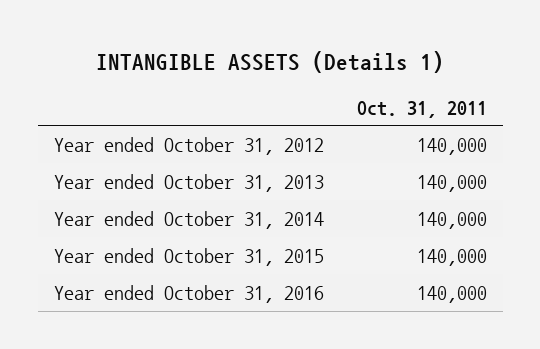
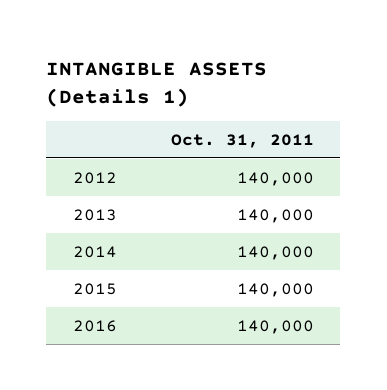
- Year ended October 31, 2012 | 140,000
- Year ended October 31, 2013 | 140,000
- Year ended October 31, 2014 | 140,000
- Year ended October 31, 2015 | 140,000
- Year ended October 31, 2016 | 140,000
+ 2012 | 140,000
+ 2013 | 140,000
+ 2014 | 140,000
+ 2015 | 140,000
+ 2016 | 140,000

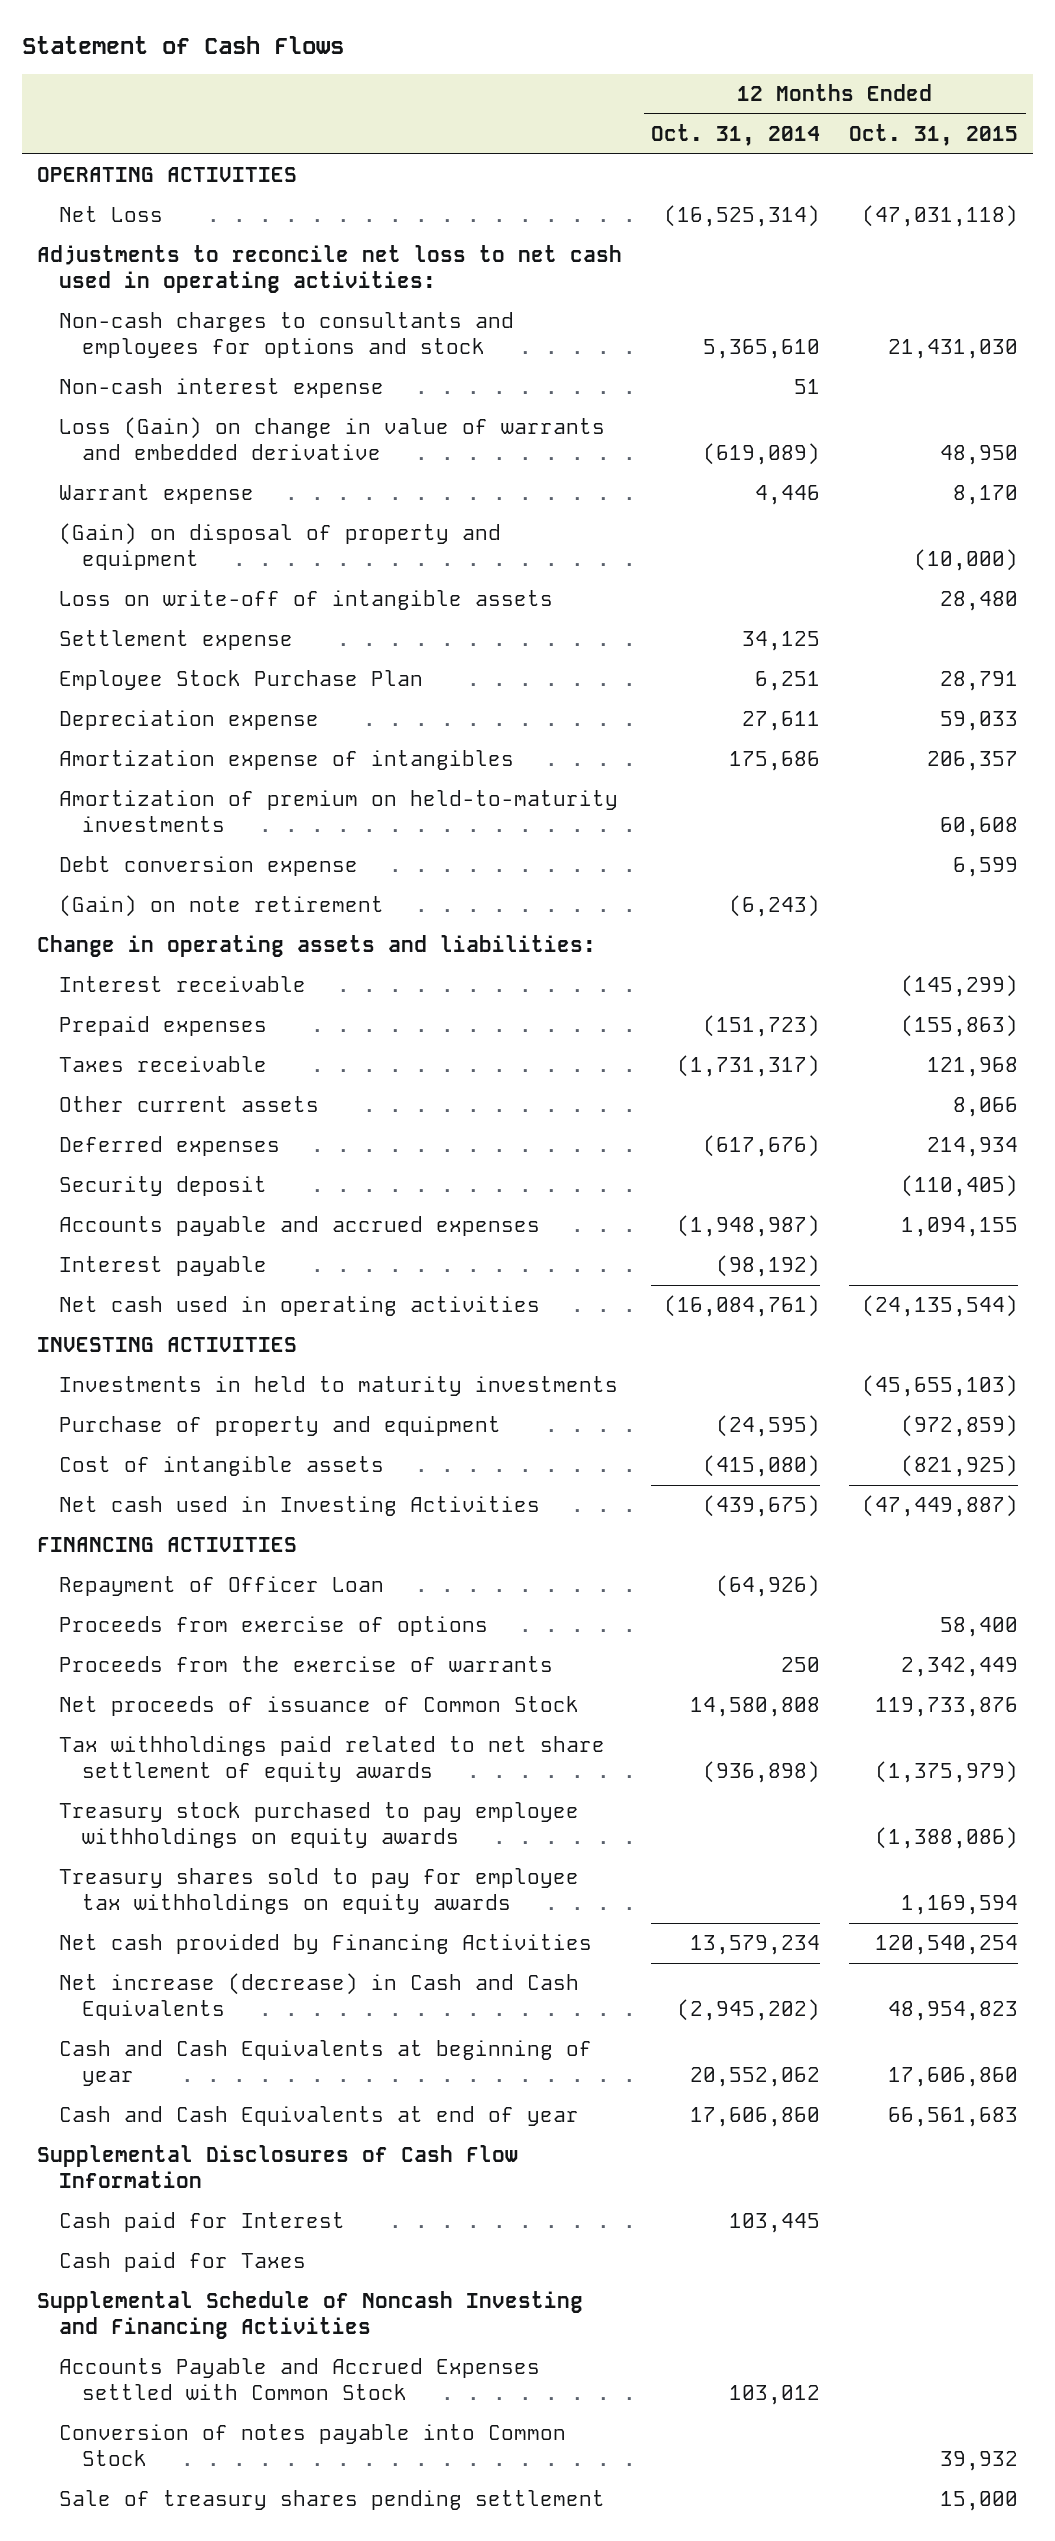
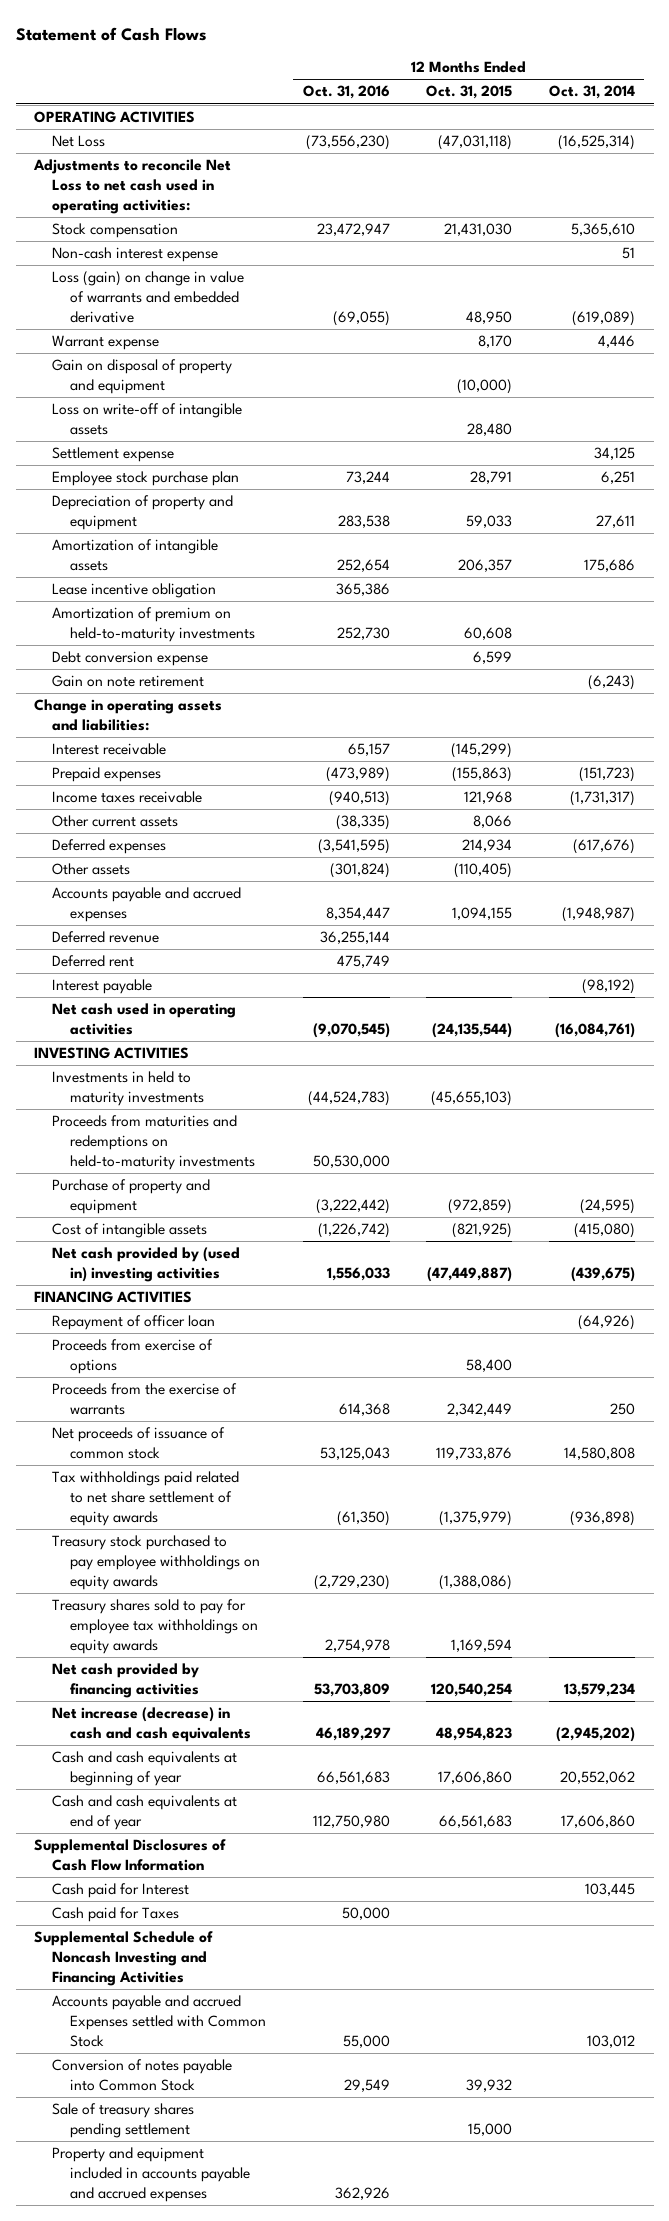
- | 12 Months Ended Oct. 31, 2014 | 12 Months Ended Oct. 31, 2015
+ | 12 Months Ended Oct. 31, 2016 | 12 Months Ended Oct. 31, 2015 | 12 Months Ended Oct. 31, 2014
- Adjustments to reconcile net loss to net cash used in operating activities:
- Non-cash charges to consultants and employees for options and stock | 5,365,610 | 21,431,030
+ Adjustments to reconcile Net Loss to net cash used in operating activities:
+ Stock compensation | 23,472,947 | 21,431,030 | 5,365,610
- Loss (Gain) on change in value of warrants and embedded derivative | (619,089) | 48,950
+ Loss (gain) on change in value of warrants and embedded derivative | (69,055) | 48,950 | (619,089)
- (Gain) on disposal of property and equipment | | (10,000)
+ Gain on disposal of property and equipment | | (10,000) |
- Employee Stock Purchase Plan | 6,251 | 28,791
- Depreciation expense | 27,611 | 59,033
- Amortization expense of intangibles | 175,686 | 206,357
+ Employee stock purchase plan | 73,244 | 28,791 | 6,251
+ Depreciation of property and equipment | 283,538 | 59,033 | 27,611
+ Amortization of intangible assets | 252,654 | 206,357 | 175,686
+ Lease incentive obligation | 365,386 | |
- (Gain) on note retirement | (6,243) |
+ Gain on note retirement | | | (6,243)
- Taxes receivable | (1,731,317) | 121,968
+ Income taxes receivable | (940,513) | 121,968 | (1,731,317)
- Security deposit | | (110,405)
+ Other assets | (301,824) | (110,405) |
+ Deferred revenue | 36,255,144 | |
+ Deferred rent | 475,749 | |
+ Proceeds from maturities and redemptions on held-to-maturity investments | 50,530,000 | |
- Net cash used in Investing Activities | (439,675) | (47,449,887)
+ Net cash provided by (used in) investing activities | 1,556,033 | (47,449,887) | (439,675)
- Repayment of Officer Loan | (64,926) |
+ Repayment of officer loan | | | (64,926)
- Net proceeds of issuance of Common Stock | 14,580,808 | 119,733,876
+ Net proceeds of issuance of common stock | 53,125,043 | 119,733,876 | 14,580,808
- Net cash provided by Financing Activities | 13,579,234 | 120,540,254
- Net increase (decrease) in Cash and Cash Equivalents | (2,945,202) | 48,954,823
- Cash and Cash Equivalents at beginning of year | 20,552,062 | 17,606,860
- Cash and Cash Equivalents at end of year | 17,606,860 | 66,561,683
+ Net cash provided by financing activities | 53,703,809 | 120,540,254 | 13,579,234
+ Net increase (decrease) in cash and cash equivalents | 46,189,297 | 48,954,823 | (2,945,202)
+ Cash and cash equivalents at beginning of year | 66,561,683 | 17,606,860 | 20,552,062
+ Cash and cash equivalents at end of year | 112,750,980 | 66,561,683 | 17,606,860
- Accounts Payable and Accrued Expenses settled with Common Stock | 103,012 |
+ Accounts payable and accrued Expenses settled with Common Stock | 55,000 | | 103,012
+ Property and equipment included in accounts payable and accrued expenses | 362,926 | |

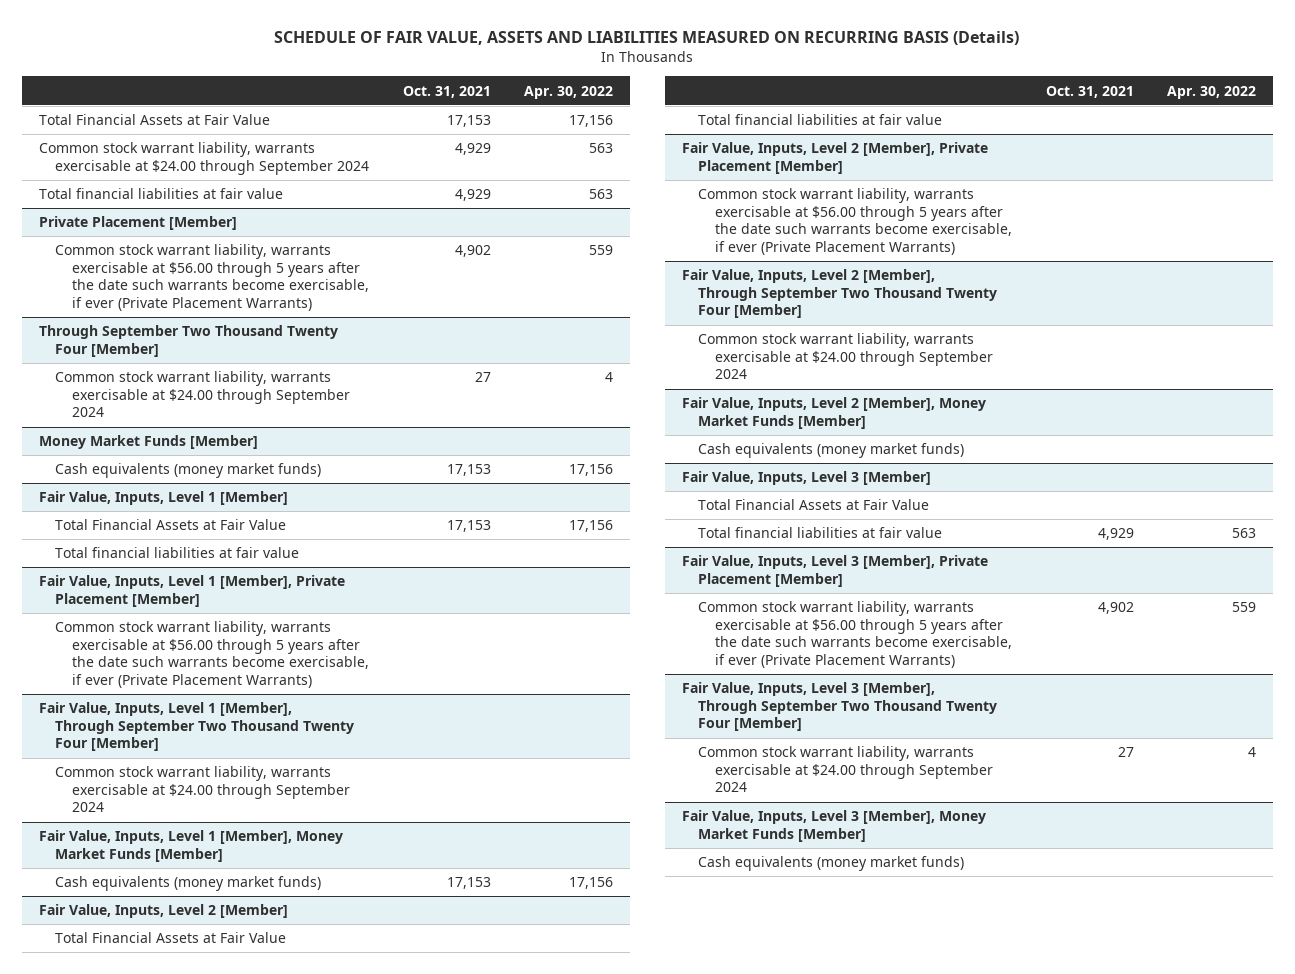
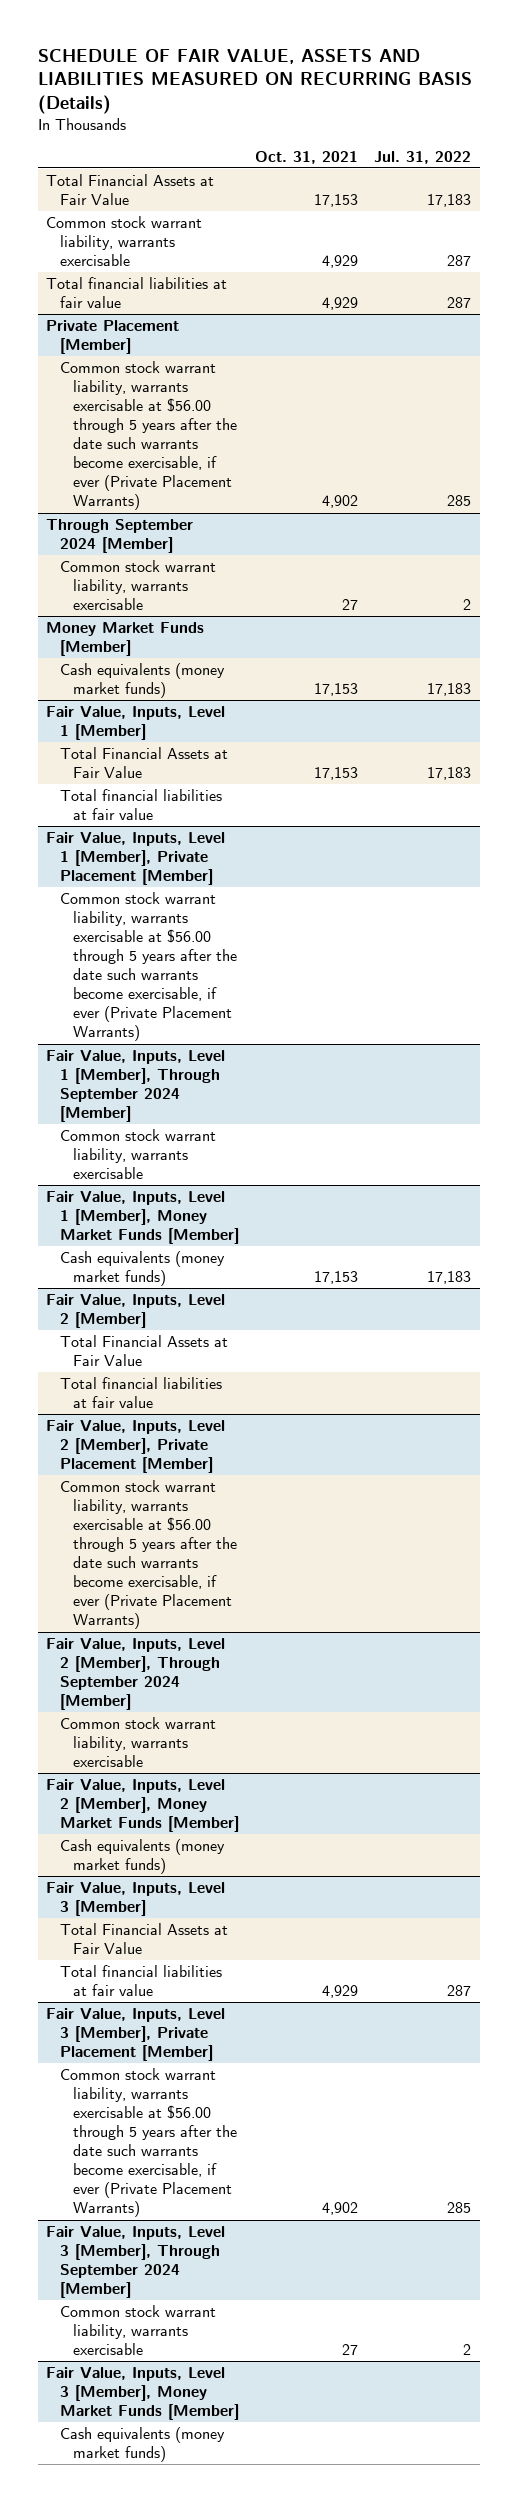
- | Oct. 31, 2021 | Apr. 30, 2022
+ | Oct. 31, 2021 | Jul. 31, 2022
- Common stock warrant liability, warrants exercisable at $24.00 through September 2024 | 4,929 | 563
+ Common stock warrant liability, warrants exercisable | 4,929 | 287
- Through September Two Thousand Twenty Four [Member]
- Common stock warrant liability, warrants exercisable at $24.00 through September 2024 | 27 | 4
+ Through September 2024 [Member]
+ Common stock warrant liability, warrants exercisable | 27 | 2
- Fair Value, Inputs, Level 1 [Member], Through September Two Thousand Twenty Four [Member]
- Common stock warrant liability, warrants exercisable at $24.00 through September 2024
+ Fair Value, Inputs, Level 1 [Member], Through September 2024 [Member]
+ Common stock warrant liability, warrants exercisable
- Fair Value, Inputs, Level 2 [Member], Through September Two Thousand Twenty Four [Member]
- Common stock warrant liability, warrants exercisable at $24.00 through September 2024
+ Fair Value, Inputs, Level 2 [Member], Through September 2024 [Member]
+ Common stock warrant liability, warrants exercisable
- Fair Value, Inputs, Level 3 [Member], Through September Two Thousand Twenty Four [Member]
- Common stock warrant liability, warrants exercisable at $24.00 through September 2024 | 27 | 4
+ Fair Value, Inputs, Level 3 [Member], Through September 2024 [Member]
+ Common stock warrant liability, warrants exercisable | 27 | 2

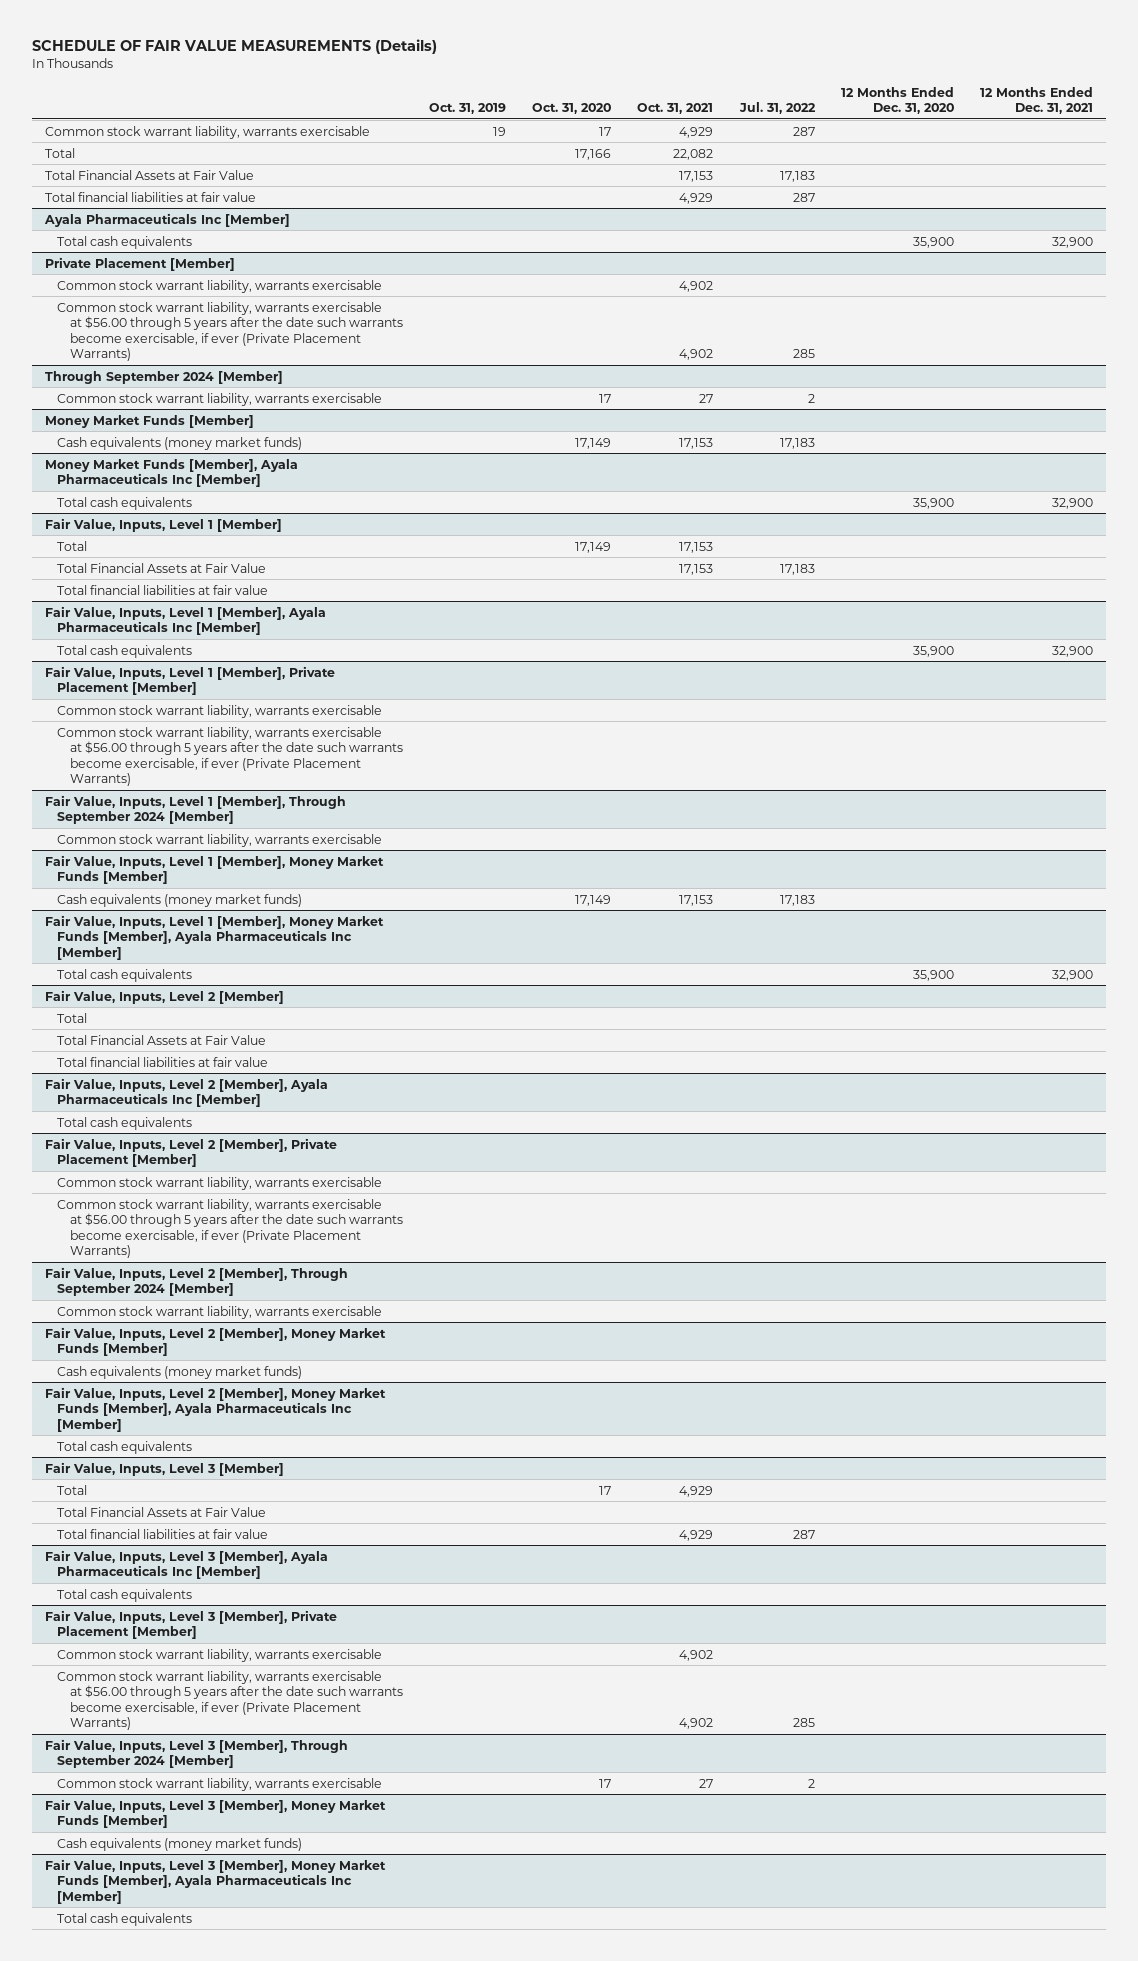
- SCHEDULE OF FAIR VALUE, ASSETS AND LIABILITIES MEASURED ON RECURRING BASIS (Details)
+ SCHEDULE OF FAIR VALUE MEASUREMENTS (Details)
- | Oct. 31, 2021 | Jul. 31, 2022
+ | Oct. 31, 2019 | Oct. 31, 2020 | Oct. 31, 2021 | Jul. 31, 2022 | 12 Months Ended Dec. 31, 2020 | 12 Months Ended Dec. 31, 2021
+ Total | | 17,166 | 22,082 | | |
moved down: Total Financial Assets at Fair Value | | | 17,153 | 17,183 | |
+ Ayala Pharmaceuticals Inc [Member]
+ Total cash equivalents | | | | | 35,900 | 32,900
@ Private Placement [Member]
+ Common stock warrant liability, warrants exercisable | | | 4,902 | | |
+ Money Market Funds [Member], Ayala Pharmaceuticals Inc [Member]
+ Total cash equivalents | | | | | 35,900 | 32,900
@ Fair Value, Inputs, Level 1 [Member]
+ Total | | 17,149 | 17,153 | | |
+ Fair Value, Inputs, Level 1 [Member], Ayala Pharmaceuticals Inc [Member]
+ Total cash equivalents | | | | | 35,900 | 32,900
@ Fair Value, Inputs, Level 1 [Member], Private Placement [Member]
+ Common stock warrant liability, warrants exercisable
+ Fair Value, Inputs, Level 1 [Member], Money Market Funds [Member], Ayala Pharmaceuticals Inc [Member]
+ Total cash equivalents | | | | | 35,900 | 32,900
@ Fair Value, Inputs, Level 2 [Member]
+ Total
+ Fair Value, Inputs, Level 2 [Member], Ayala Pharmaceuticals Inc [Member]
+ Total cash equivalents
@ Fair Value, Inputs, Level 2 [Member], Private Placement [Member]
+ Common stock warrant liability, warrants exercisable
+ Fair Value, Inputs, Level 2 [Member], Money Market Funds [Member], Ayala Pharmaceuticals Inc [Member]
+ Total cash equivalents
@ Fair Value, Inputs, Level 3 [Member]
+ Total | | 17 | 4,929 | | |
+ Fair Value, Inputs, Level 3 [Member], Ayala Pharmaceuticals Inc [Member]
+ Total cash equivalents
@ Fair Value, Inputs, Level 3 [Member], Private Placement [Member]
+ Common stock warrant liability, warrants exercisable | | | 4,902 | | |
+ Fair Value, Inputs, Level 3 [Member], Money Market Funds [Member], Ayala Pharmaceuticals Inc [Member]
+ Total cash equivalents

